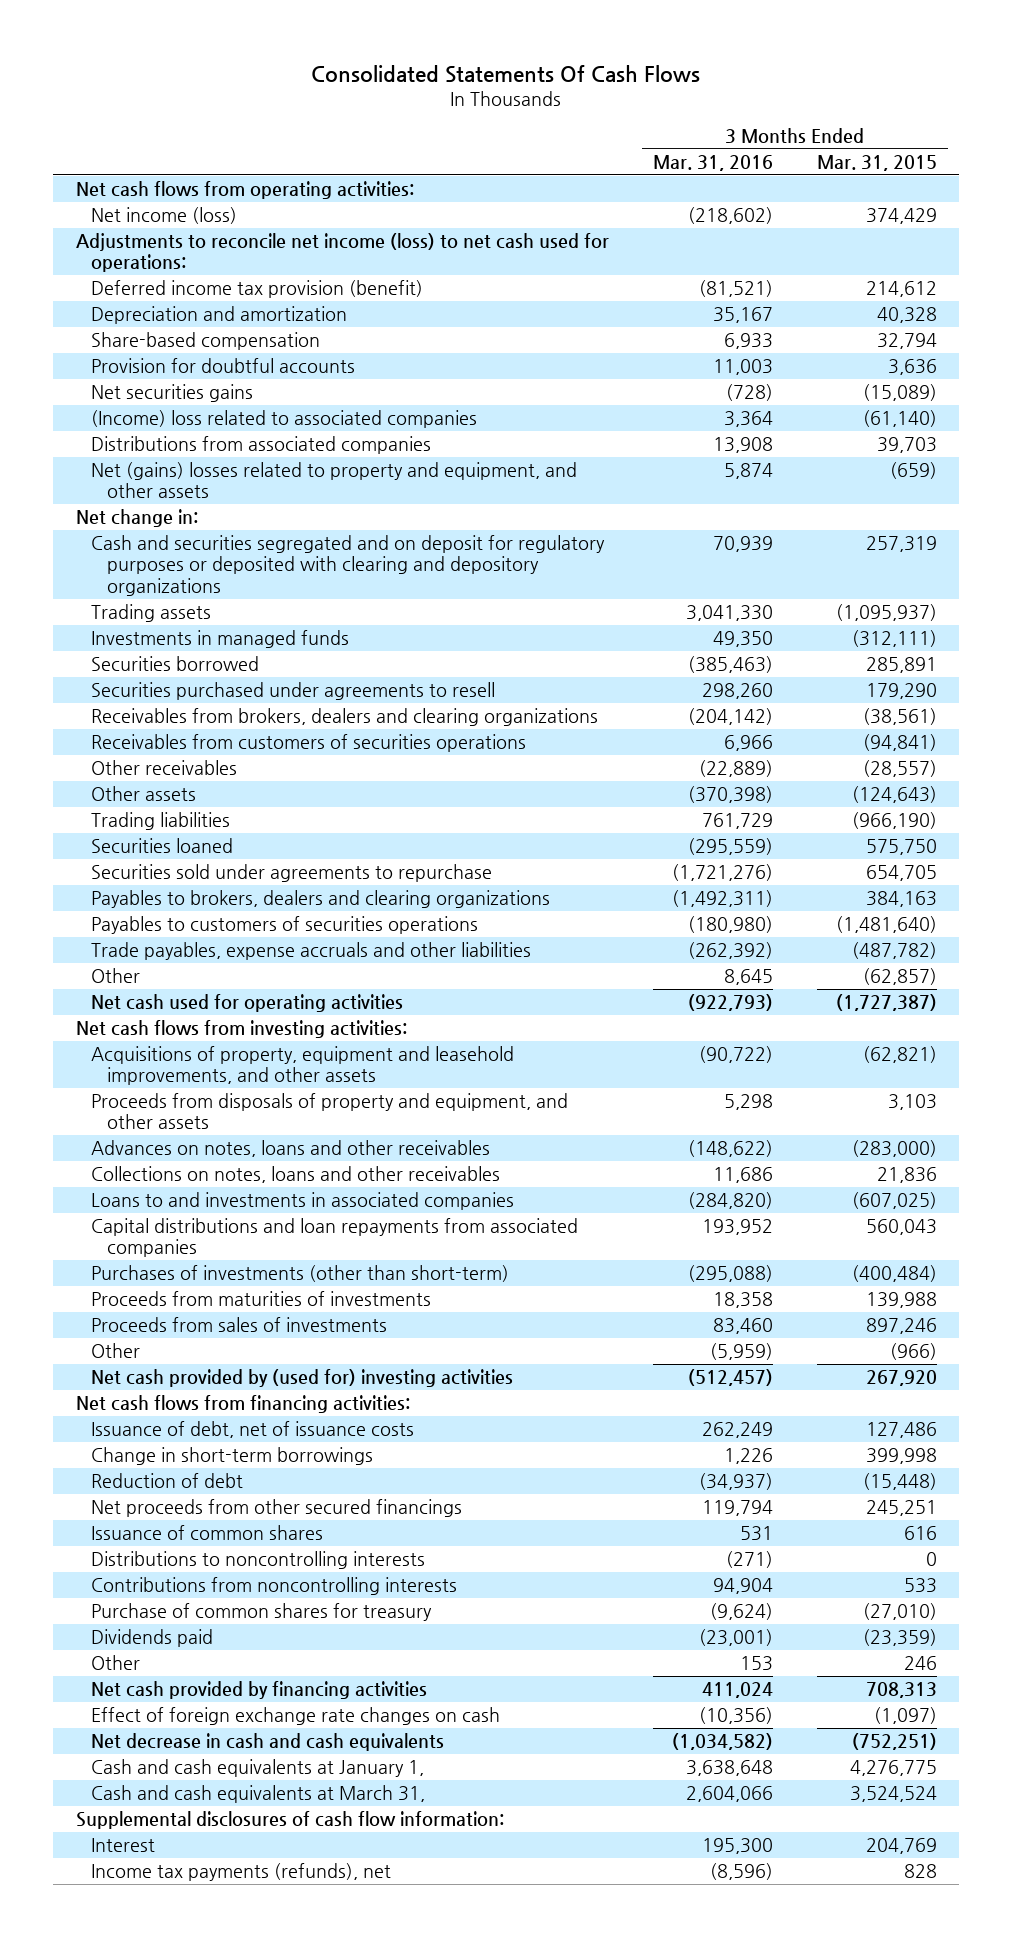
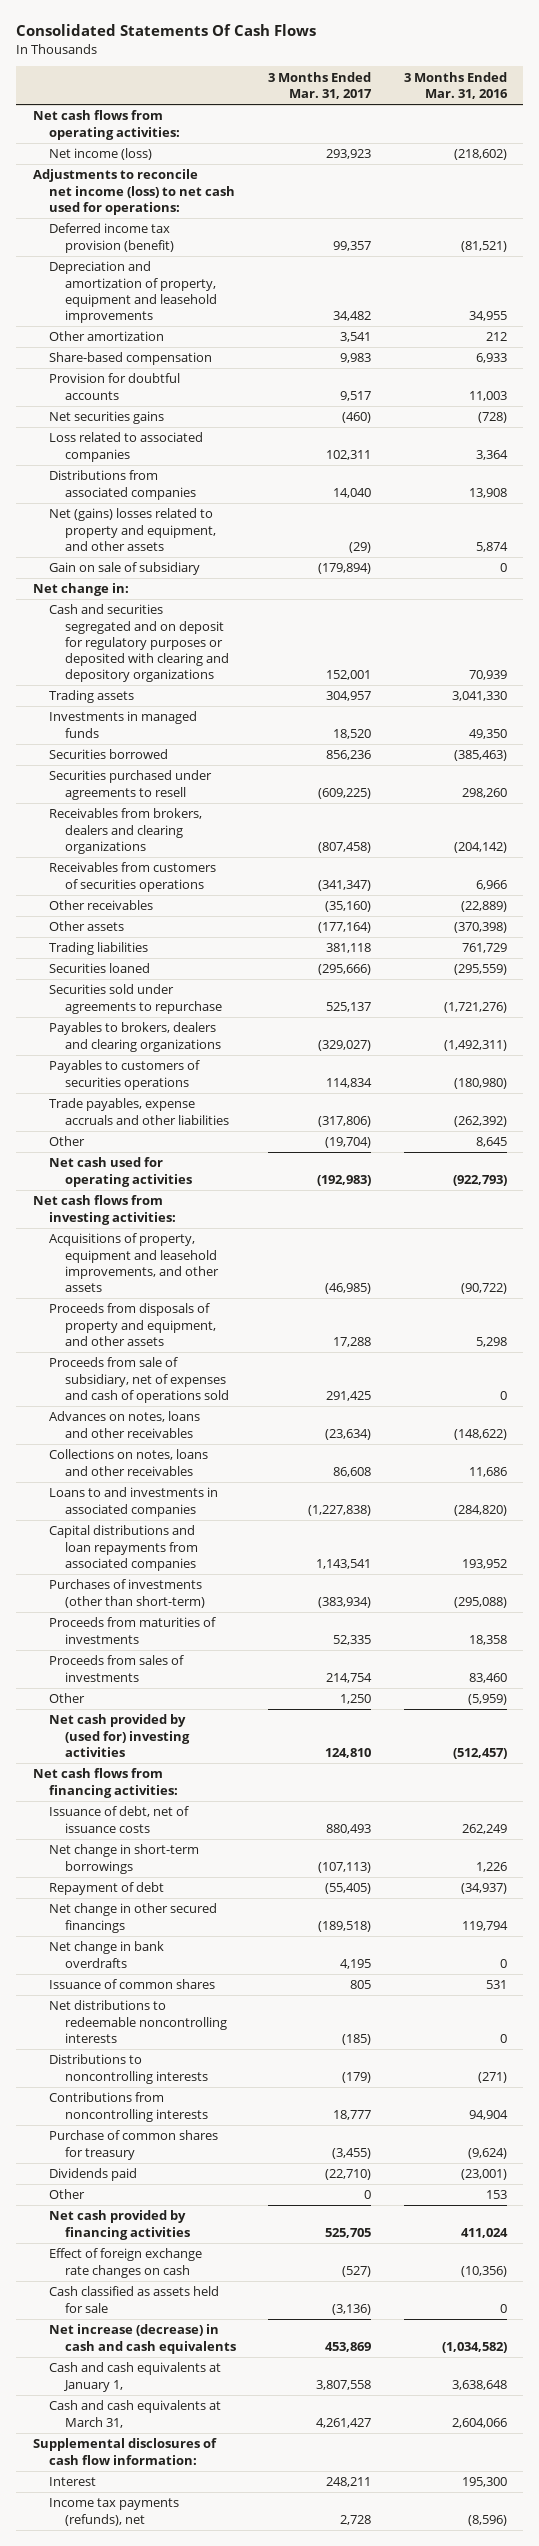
- | 3 Months Ended Mar. 31, 2016 | 3 Months Ended Mar. 31, 2015
+ | 3 Months Ended Mar. 31, 2017 | 3 Months Ended Mar. 31, 2016
- Depreciation and amortization | 35,167 | 40,328
+ Depreciation and amortization of property, equipment and leasehold improvements | 34,482 | 34,955
+ Other amortization | 3,541 | 212
- (Income) loss related to associated companies | 3,364 | (61,140)
+ Loss related to associated companies | 102,311 | 3,364
+ Gain on sale of subsidiary | (179,894) | 0
+ Proceeds from sale of subsidiary, net of expenses and cash of operations sold | 291,425 | 0
- Change in short-term borrowings | 1,226 | 399,998
- Reduction of debt | (34,937) | (15,448)
- Net proceeds from other secured financings | 119,794 | 245,251
+ Net change in short-term borrowings | (107,113) | 1,226
+ Repayment of debt | (55,405) | (34,937)
+ Net change in other secured financings | (189,518) | 119,794
+ Net change in bank overdrafts | 4,195 | 0
+ Net distributions to redeemable noncontrolling interests | (185) | 0
- Net decrease in cash and cash equivalents | (1,034,582) | (752,251)
+ Cash classified as assets held for sale | (3,136) | 0
+ Net increase (decrease) in cash and cash equivalents | 453,869 | (1,034,582)

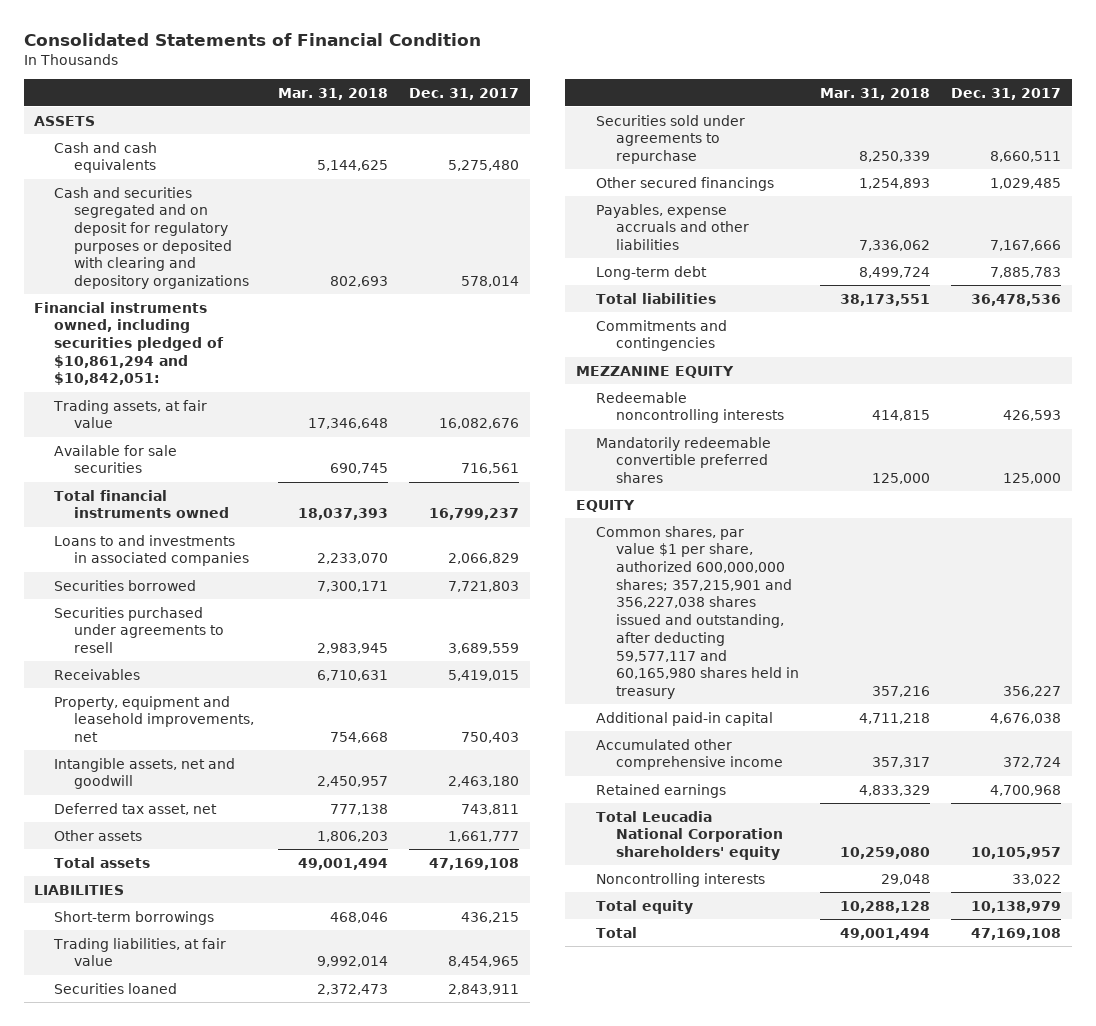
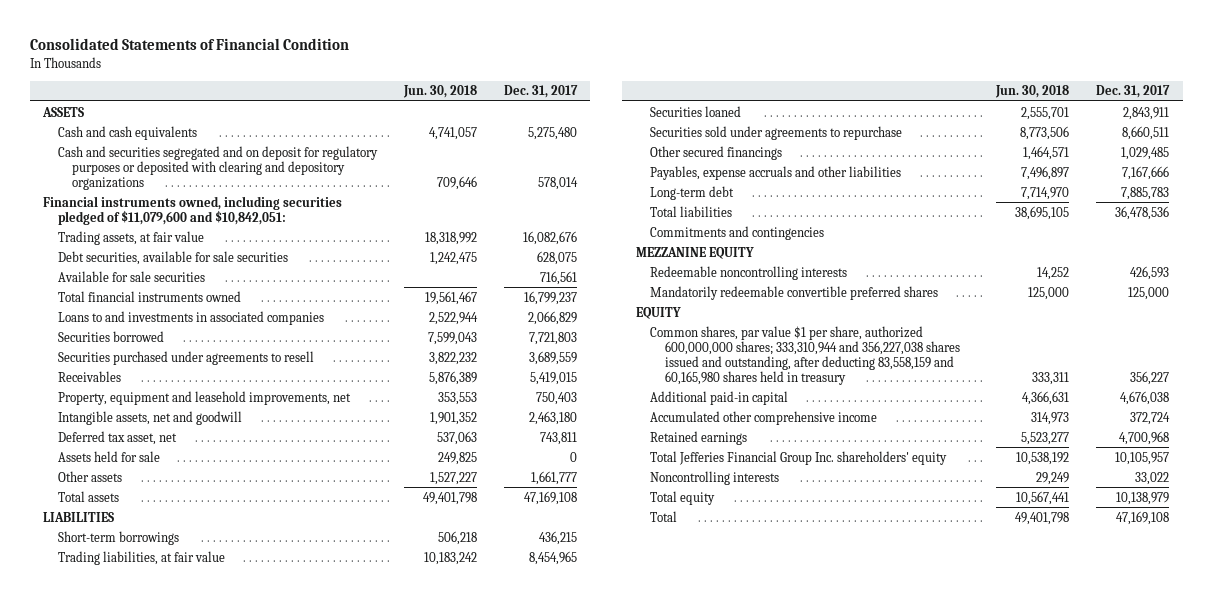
- | Mar. 31, 2018 | Dec. 31, 2017
+ | Jun. 30, 2018 | Dec. 31, 2017
- Financial instruments owned, including securities pledged of $10,861,294 and $10,842,051:
+ Financial instruments owned, including securities pledged of $11,079,600 and $10,842,051:
+ Debt securities, available for sale securities | 1,242,475 | 628,075
+ Assets held for sale | 249,825 | 0
- Common shares, par value $1 per share, authorized 600,000,000 shares; 357,215,901 and 356,227,038 shares issued and outstanding, after deducting 59,577,117 and 60,165,980 shares held in treasury | 357,216 | 356,227
+ Common shares, par value $1 per share, authorized 600,000,000 shares; 333,310,944 and 356,227,038 shares issued and outstanding, after deducting 83,558,159 and 60,165,980 shares held in treasury | 333,311 | 356,227
- Total Leucadia National Corporation shareholders' equity | 10,259,080 | 10,105,957
+ Total Jefferies Financial Group Inc. shareholders' equity | 10,538,192 | 10,105,957

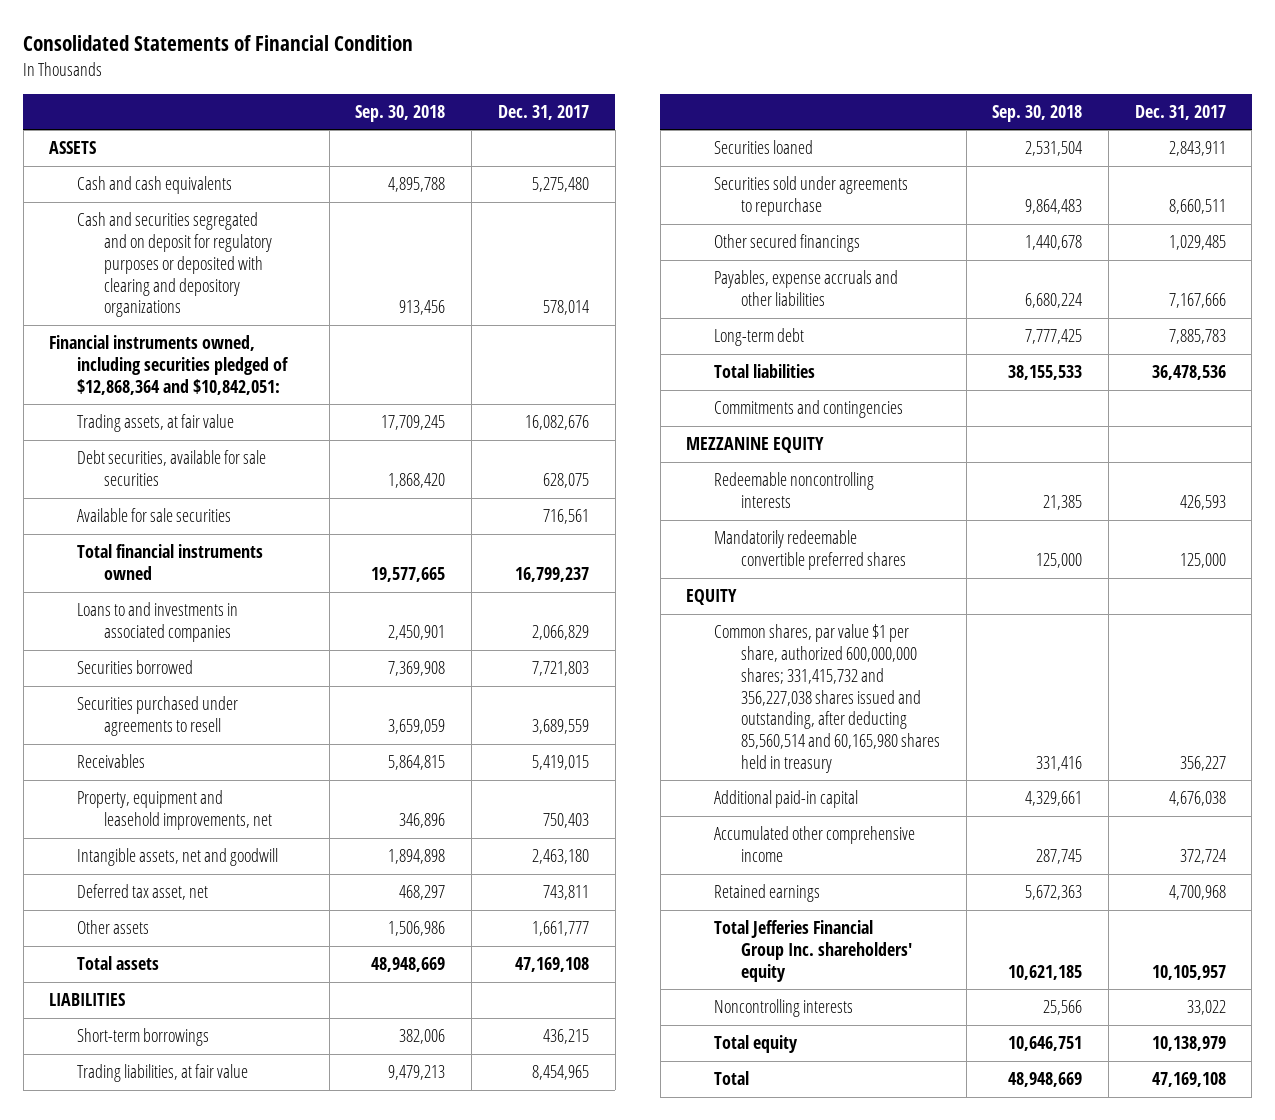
- | Jun. 30, 2018 | Dec. 31, 2017
+ | Sep. 30, 2018 | Dec. 31, 2017
- Financial instruments owned, including securities pledged of $11,079,600 and $10,842,051:
+ Financial instruments owned, including securities pledged of $12,868,364 and $10,842,051:
- Assets held for sale | 249,825 | 0
- Common shares, par value $1 per share, authorized 600,000,000 shares; 333,310,944 and 356,227,038 shares issued and outstanding, after deducting 83,558,159 and 60,165,980 shares held in treasury | 333,311 | 356,227
+ Common shares, par value $1 per share, authorized 600,000,000 shares; 331,415,732 and 356,227,038 shares issued and outstanding, after deducting 85,560,514 and 60,165,980 shares held in treasury | 331,416 | 356,227

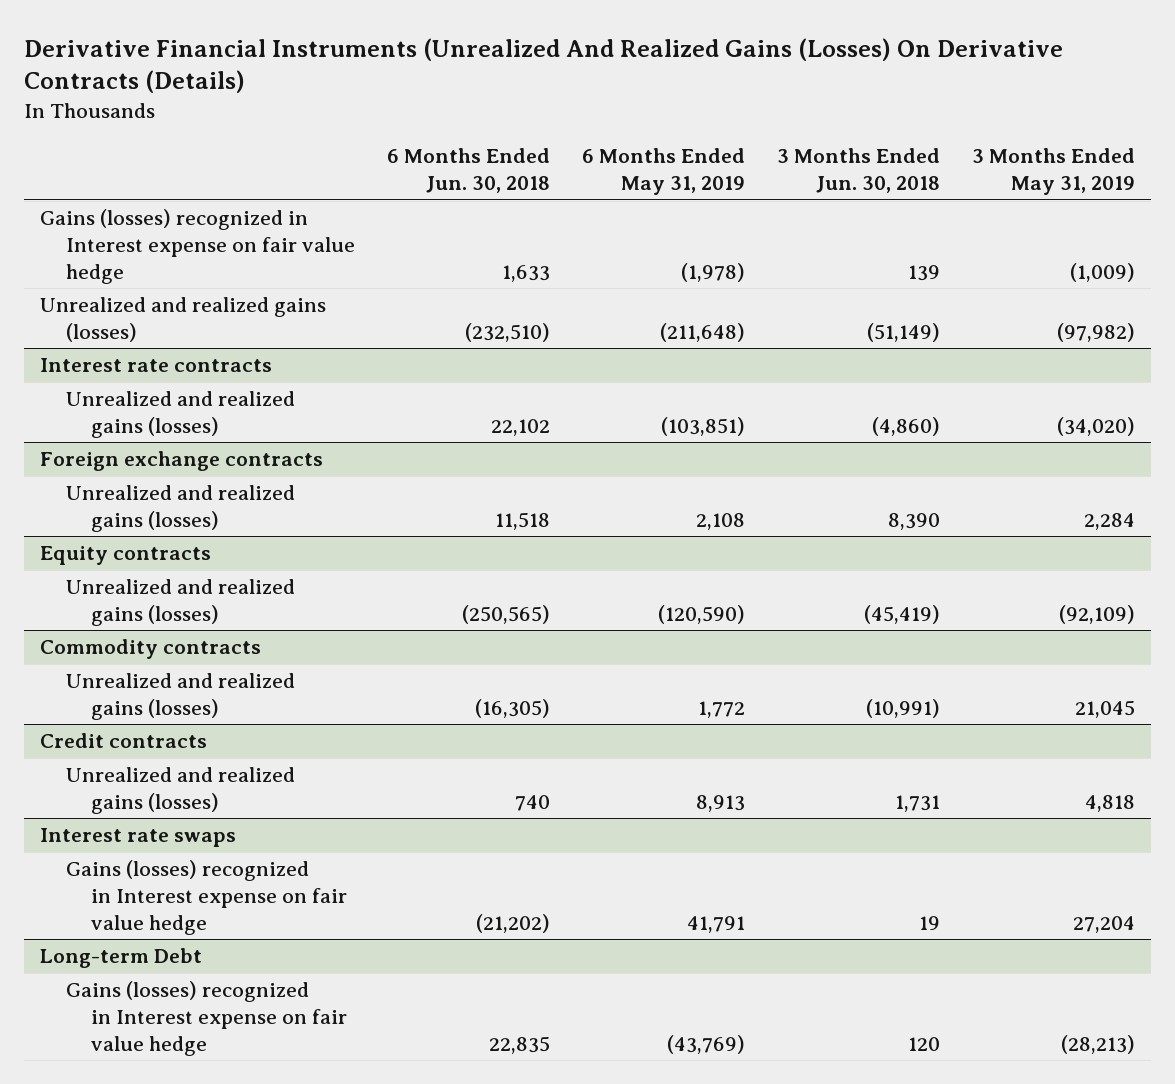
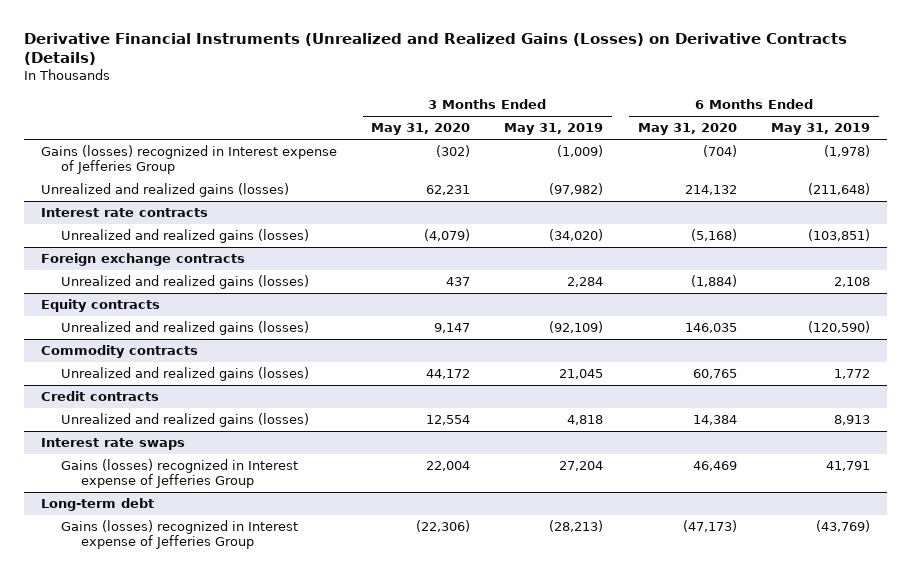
- Derivative Financial Instruments (Unrealized And Realized Gains (Losses) On Derivative Contracts (Details)
+ Derivative Financial Instruments (Unrealized and Realized Gains (Losses) on Derivative Contracts (Details)
- | 6 Months Ended Jun. 30, 2018 | 6 Months Ended May 31, 2019 | 3 Months Ended Jun. 30, 2018 | 3 Months Ended May 31, 2019
+ | 3 Months Ended May 31, 2020 | 3 Months Ended May 31, 2019 | 6 Months Ended May 31, 2020 | 6 Months Ended May 31, 2019
- Gains (losses) recognized in Interest expense on fair value hedge | 1,633 | (1,978) | 139 | (1,009)
+ Gains (losses) recognized in Interest expense of Jefferies Group | (302) | (1,009) | (704) | (1,978)
@ Interest rate swaps
- Gains (losses) recognized in Interest expense on fair value hedge | (21,202) | 41,791 | 19 | 27,204
- Long-term Debt
- Gains (losses) recognized in Interest expense on fair value hedge | 22,835 | (43,769) | 120 | (28,213)
@ Interest rate swaps
+ Gains (losses) recognized in Interest expense of Jefferies Group | 22,004 | 27,204 | 46,469 | 41,791
+ Long-term debt
+ Gains (losses) recognized in Interest expense of Jefferies Group | (22,306) | (28,213) | (47,173) | (43,769)

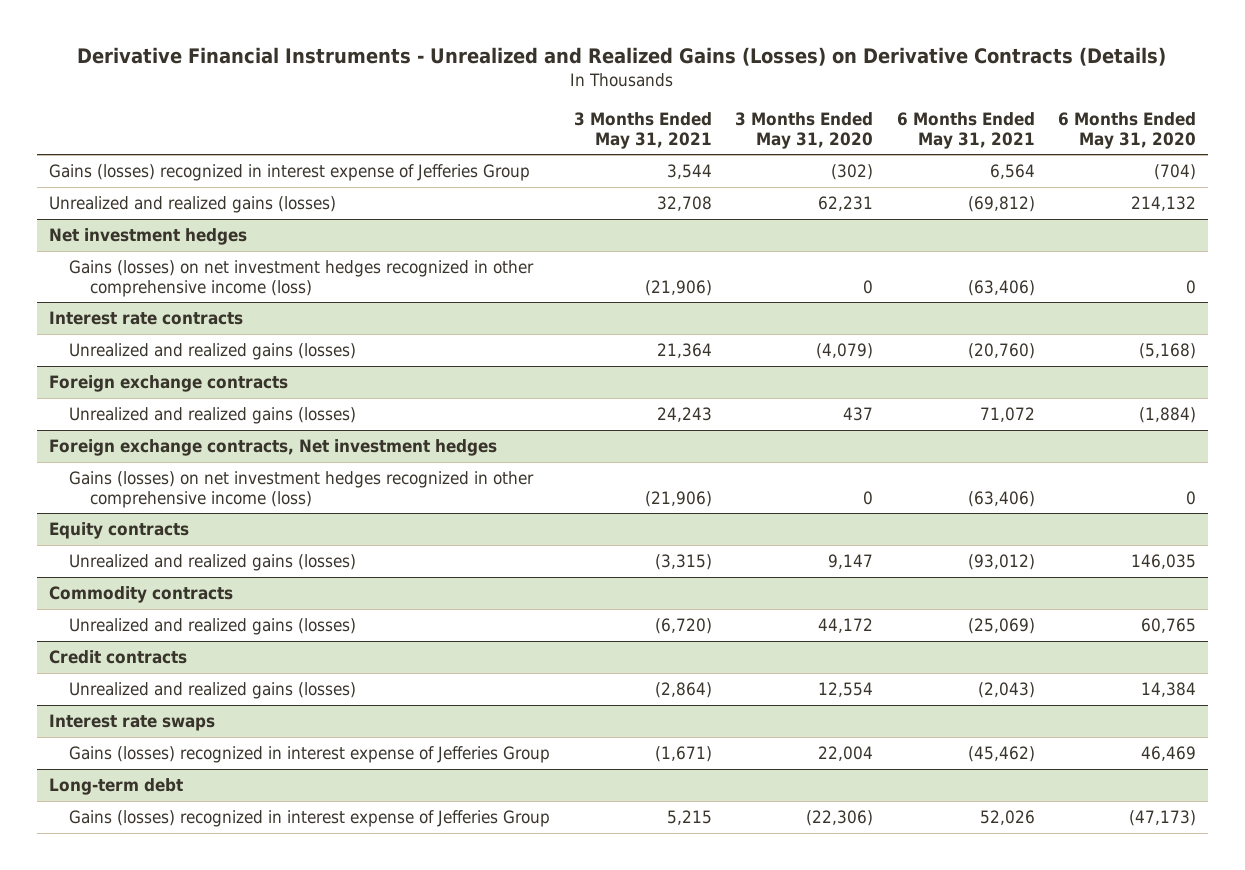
- Derivative Financial Instruments (Unrealized and Realized Gains (Losses) on Derivative Contracts (Details)
+ Derivative Financial Instruments - Unrealized and Realized Gains (Losses) on Derivative Contracts (Details)
- | 3 Months Ended May 31, 2020 | 3 Months Ended May 31, 2019 | 6 Months Ended May 31, 2020 | 6 Months Ended May 31, 2019
+ | 3 Months Ended May 31, 2021 | 3 Months Ended May 31, 2020 | 6 Months Ended May 31, 2021 | 6 Months Ended May 31, 2020
- Gains (losses) recognized in Interest expense of Jefferies Group | (302) | (1,009) | (704) | (1,978)
+ Gains (losses) recognized in interest expense of Jefferies Group | 3,544 | (302) | 6,564 | (704)
+ Net investment hedges
+ Gains (losses) on net investment hedges recognized in other comprehensive income (loss) | (21,906) | 0 | (63,406) | 0
+ Foreign exchange contracts, Net investment hedges
+ Gains (losses) on net investment hedges recognized in other comprehensive income (loss) | (21,906) | 0 | (63,406) | 0
@ Interest rate swaps
- Gains (losses) recognized in Interest expense of Jefferies Group | 22,004 | 27,204 | 46,469 | 41,791
+ Gains (losses) recognized in interest expense of Jefferies Group | (1,671) | 22,004 | (45,462) | 46,469
@ Long-term debt
- Gains (losses) recognized in Interest expense of Jefferies Group | (22,306) | (28,213) | (47,173) | (43,769)
+ Gains (losses) recognized in interest expense of Jefferies Group | 5,215 | (22,306) | 52,026 | (47,173)

